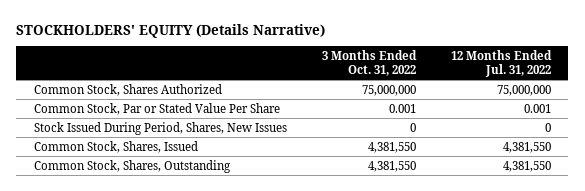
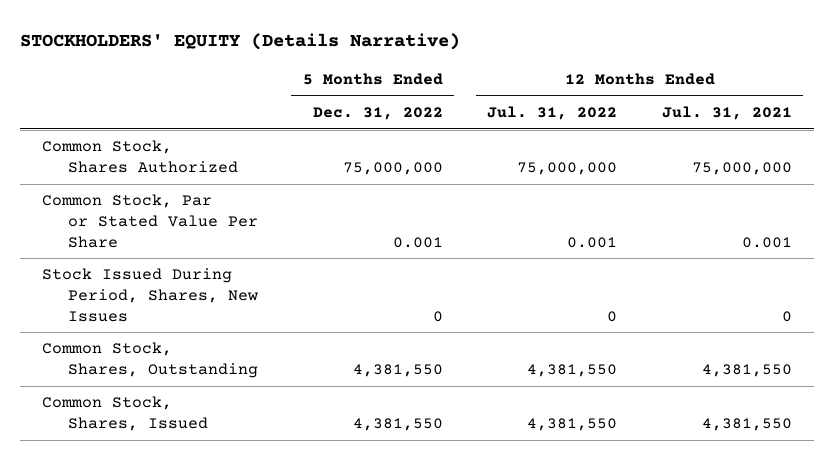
- | 3 Months Ended Oct. 31, 2022 | 12 Months Ended Jul. 31, 2022
+ | 5 Months Ended Dec. 31, 2022 | 12 Months Ended Jul. 31, 2022 | 12 Months Ended Jul. 31, 2021
moved down: Common Stock, Shares, Issued | 4,381,550 | 4,381,550 | 4,381,550

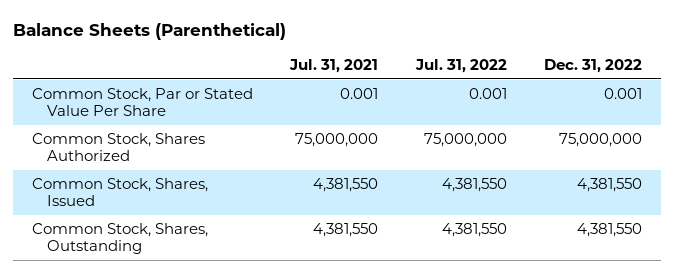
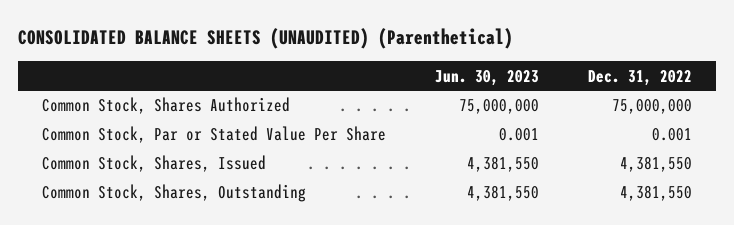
- Balance Sheets (Parenthetical)
+ CONSOLIDATED BALANCE SHEETS (UNAUDITED) (Parenthetical)
- | Jul. 31, 2021 | Jul. 31, 2022 | Dec. 31, 2022
+ | Jun. 30, 2023 | Dec. 31, 2022
moved down: Common Stock, Par or Stated Value Per Share | 0.001 | 0.001

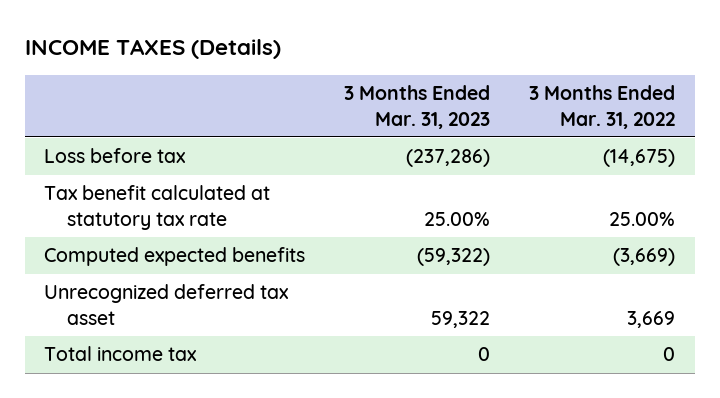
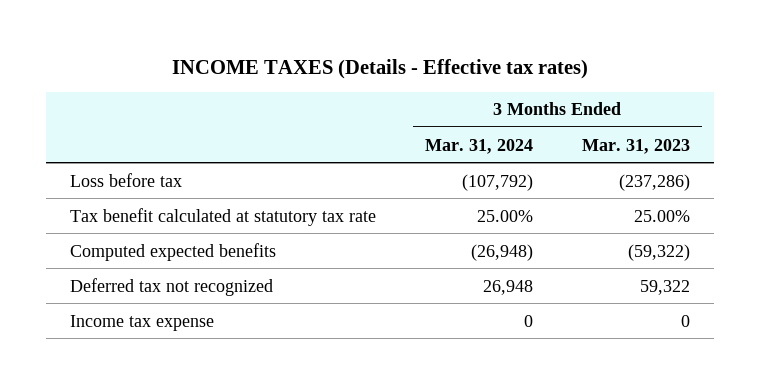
- INCOME TAXES (Details)
+ INCOME TAXES (Details - Effective tax rates)
- | 3 Months Ended Mar. 31, 2023 | 3 Months Ended Mar. 31, 2022
+ | 3 Months Ended Mar. 31, 2024 | 3 Months Ended Mar. 31, 2023
- Unrecognized deferred tax asset | 59,322 | 3,669
- Total income tax | 0 | 0
+ Deferred tax not recognized | 26,948 | 59,322
+ Income tax expense | 0 | 0

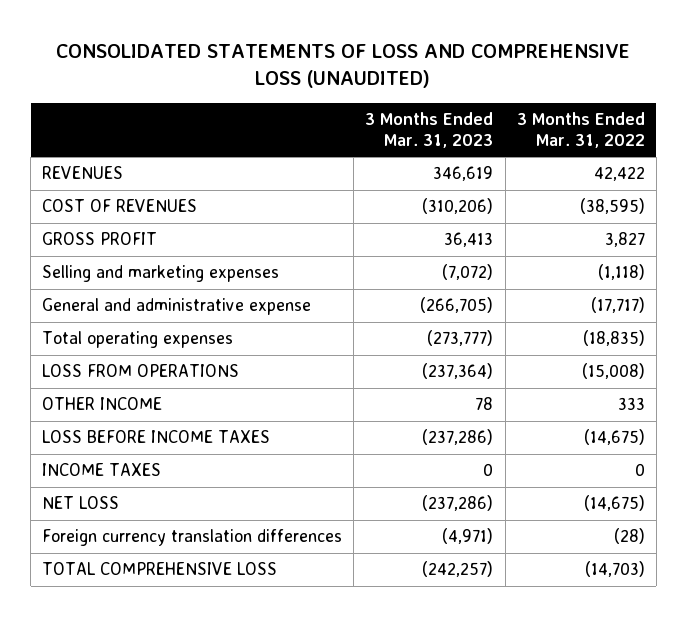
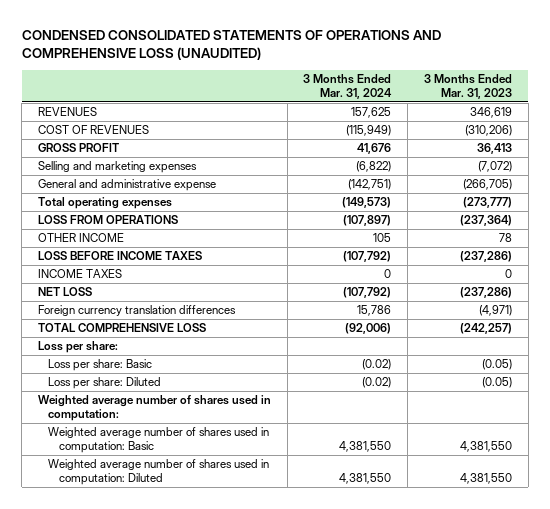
- CONSOLIDATED STATEMENTS OF LOSS AND COMPREHENSIVE LOSS (UNAUDITED)
+ CONDENSED CONSOLIDATED STATEMENTS OF OPERATIONS AND COMPREHENSIVE LOSS (UNAUDITED)
- | 3 Months Ended Mar. 31, 2023 | 3 Months Ended Mar. 31, 2022
+ | 3 Months Ended Mar. 31, 2024 | 3 Months Ended Mar. 31, 2023
+ Loss per share:
+ Loss per share: Basic | (0.02) | (0.05)
+ Loss per share: Diluted | (0.02) | (0.05)
+ Weighted average number of shares used in computation:
+ Weighted average number of shares used in computation: Basic | 4,381,550 | 4,381,550
+ Weighted average number of shares used in computation: Diluted | 4,381,550 | 4,381,550

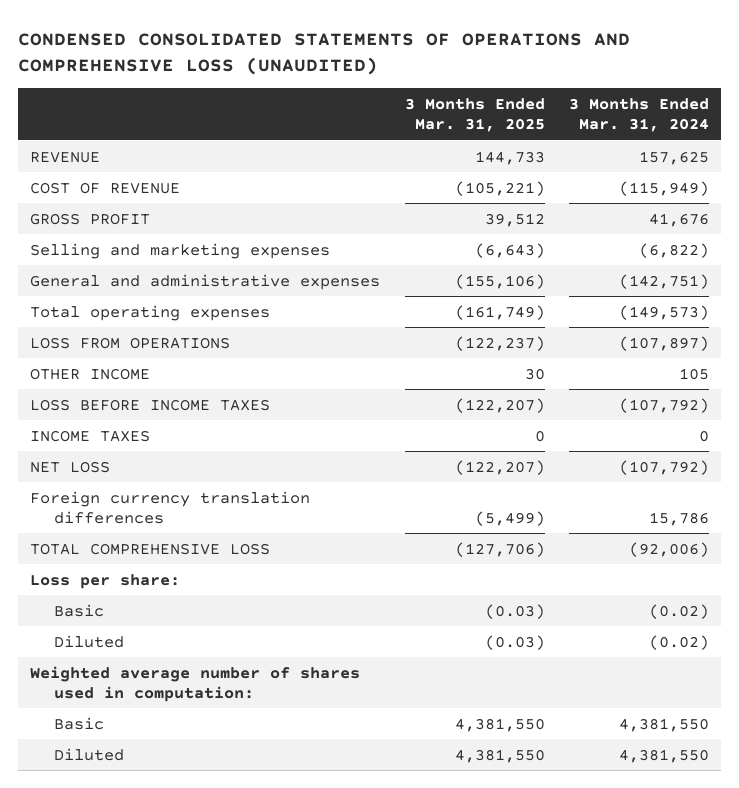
- | 3 Months Ended Mar. 31, 2024 | 3 Months Ended Mar. 31, 2023
+ | 3 Months Ended Mar. 31, 2025 | 3 Months Ended Mar. 31, 2024
- REVENUES | 157,625 | 346,619
- COST OF REVENUES | (115,949) | (310,206)
+ REVENUE | 144,733 | 157,625
+ COST OF REVENUE | (105,221) | (115,949)
- General and administrative expense | (142,751) | (266,705)
+ General and administrative expenses | (155,106) | (142,751)
- Loss per share: Basic | (0.02) | (0.05)
- Loss per share: Diluted | (0.02) | (0.05)
+ Basic | (0.03) | (0.02)
+ Diluted | (0.03) | (0.02)
- Weighted average number of shares used in computation: Basic | 4,381,550 | 4,381,550
- Weighted average number of shares used in computation: Diluted | 4,381,550 | 4,381,550
+ Basic | 4,381,550 | 4,381,550
+ Diluted | 4,381,550 | 4,381,550

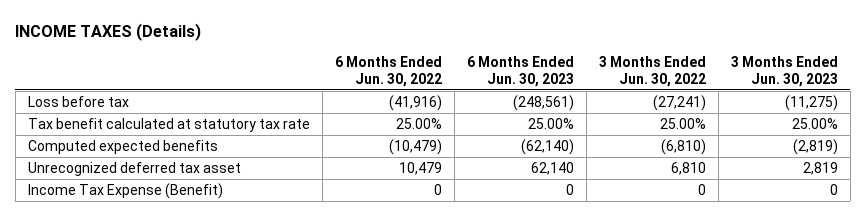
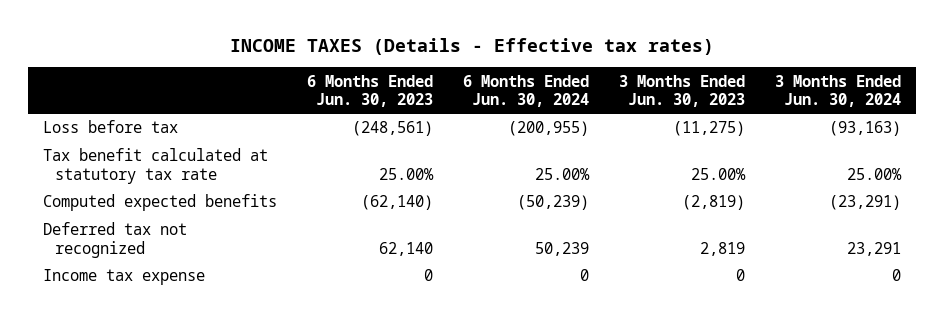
- INCOME TAXES (Details)
+ INCOME TAXES (Details - Effective tax rates)
- | 6 Months Ended Jun. 30, 2022 | 6 Months Ended Jun. 30, 2023 | 3 Months Ended Jun. 30, 2022 | 3 Months Ended Jun. 30, 2023
+ | 6 Months Ended Jun. 30, 2023 | 6 Months Ended Jun. 30, 2024 | 3 Months Ended Jun. 30, 2023 | 3 Months Ended Jun. 30, 2024
- Unrecognized deferred tax asset | 10,479 | 62,140 | 6,810 | 2,819
- Income Tax Expense (Benefit) | 0 | 0 | 0 | 0
+ Deferred tax not recognized | 62,140 | 50,239 | 2,819 | 23,291
+ Income tax expense | 0 | 0 | 0 | 0

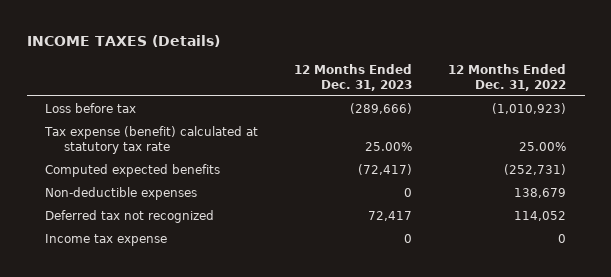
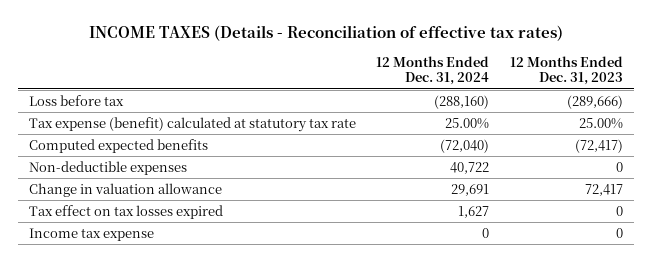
- INCOME TAXES (Details)
+ INCOME TAXES (Details - Reconciliation of effective tax rates)
- | 12 Months Ended Dec. 31, 2023 | 12 Months Ended Dec. 31, 2022
+ | 12 Months Ended Dec. 31, 2024 | 12 Months Ended Dec. 31, 2023
- Deferred tax not recognized | 72,417 | 114,052
+ Change in valuation allowance | 29,691 | 72,417
+ Tax effect on tax losses expired | 1,627 | 0

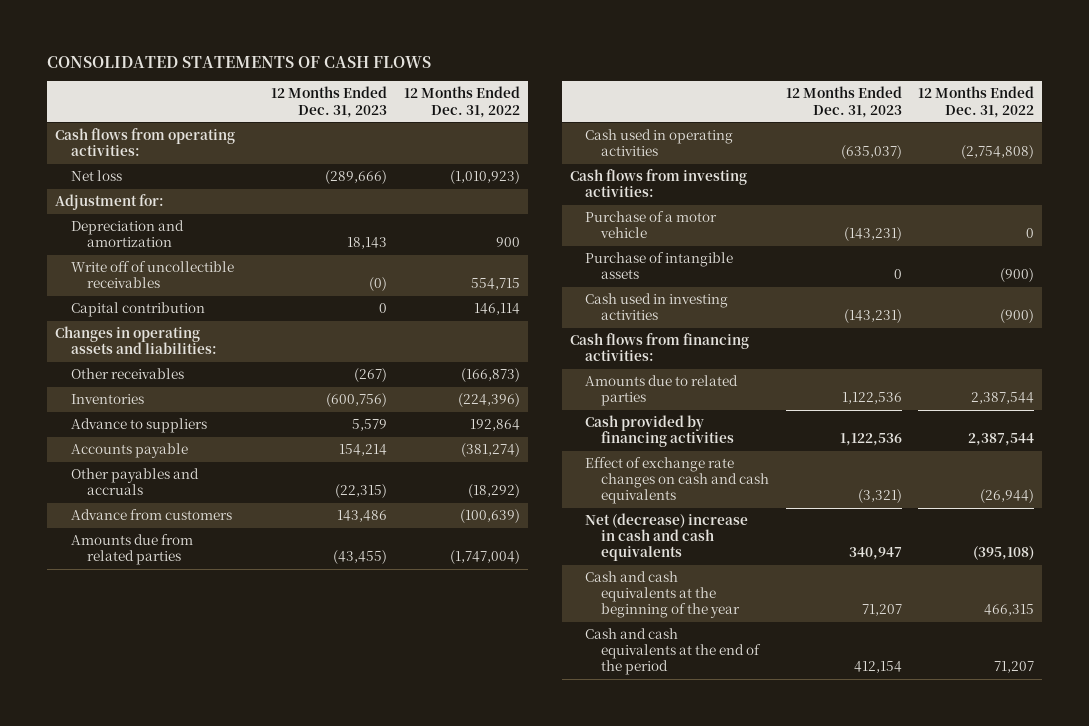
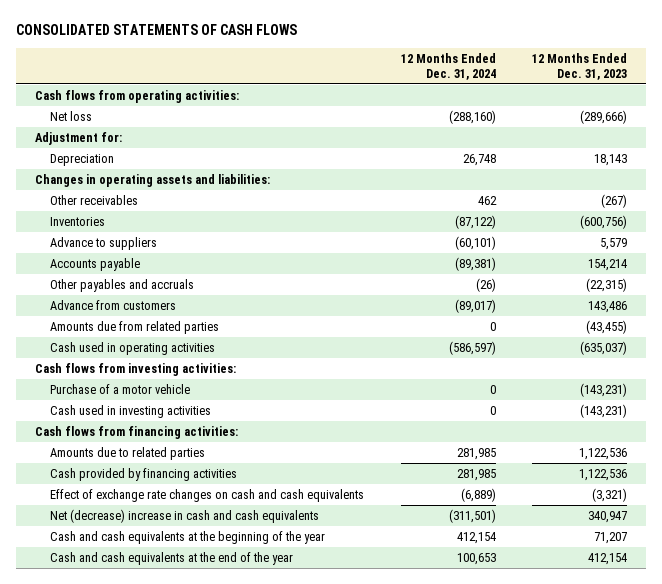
- | 12 Months Ended Dec. 31, 2023 | 12 Months Ended Dec. 31, 2022
+ | 12 Months Ended Dec. 31, 2024 | 12 Months Ended Dec. 31, 2023
- Depreciation and amortization | 18,143 | 900
- Write off of uncollectible receivables | (0) | 554,715
- Capital contribution | 0 | 146,114
+ Depreciation | 26,748 | 18,143
- Purchase of intangible assets | 0 | (900)
- Cash and cash equivalents at the end of the period | 412,154 | 71,207
+ Cash and cash equivalents at the end of the year | 100,653 | 412,154

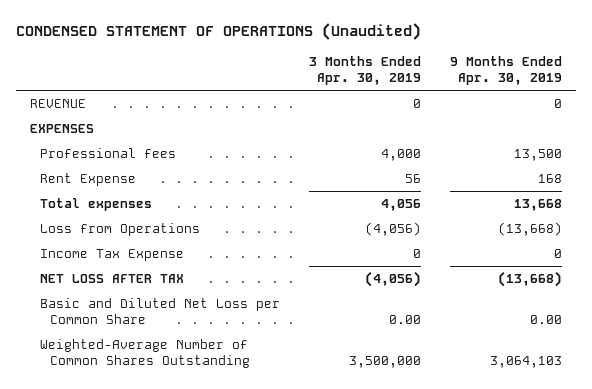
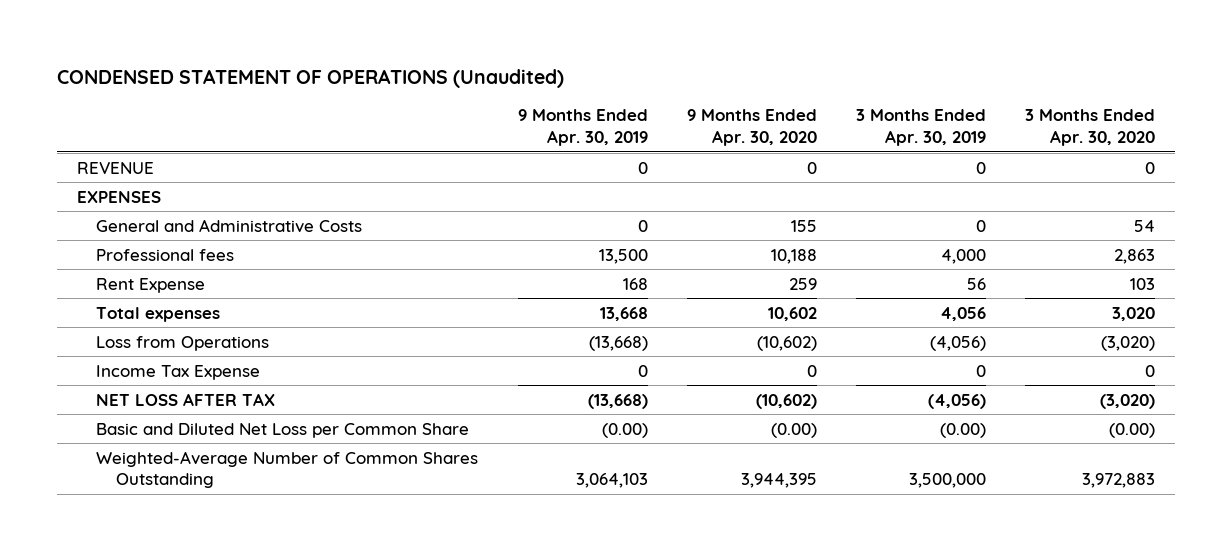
- | 3 Months Ended Apr. 30, 2019 | 9 Months Ended Apr. 30, 2019
+ | 9 Months Ended Apr. 30, 2019 | 9 Months Ended Apr. 30, 2020 | 3 Months Ended Apr. 30, 2019 | 3 Months Ended Apr. 30, 2020
+ General and Administrative Costs | 0 | 155 | 0 | 54
- Basic and Diluted Net Loss per Common Share | 0.00 | 0.00
+ Basic and Diluted Net Loss per Common Share | (0.00) | (0.00) | (0.00) | (0.00)

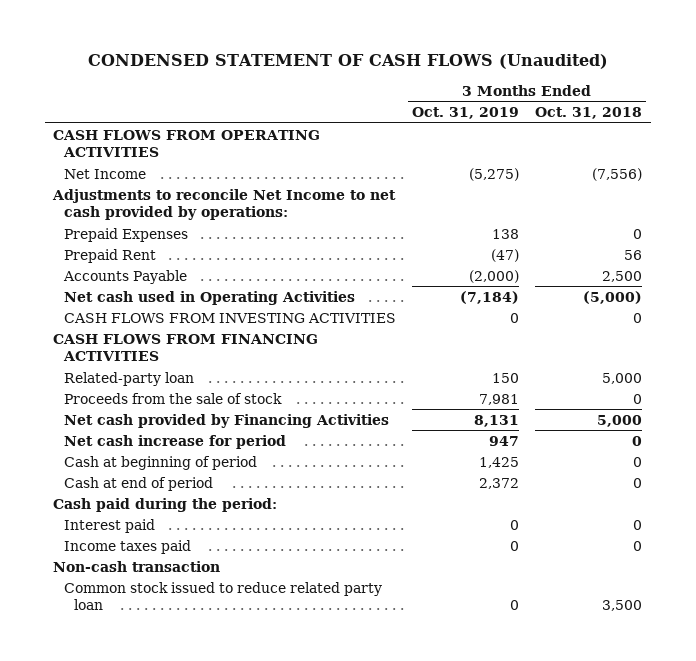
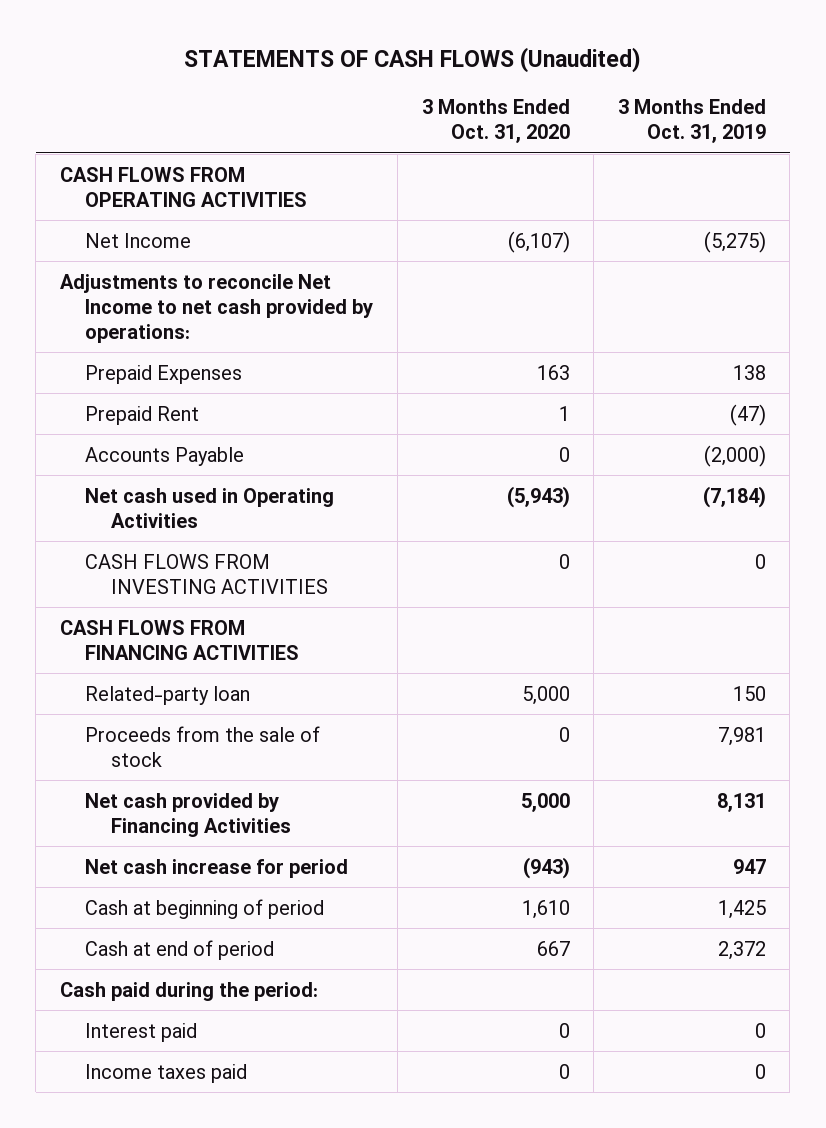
- CONDENSED STATEMENT OF CASH FLOWS (Unaudited)
+ STATEMENTS OF CASH FLOWS (Unaudited)
- | 3 Months Ended Oct. 31, 2019 | 3 Months Ended Oct. 31, 2018
+ | 3 Months Ended Oct. 31, 2020 | 3 Months Ended Oct. 31, 2019
- Non-cash transaction
- Common stock issued to reduce related party loan | 0 | 3,500

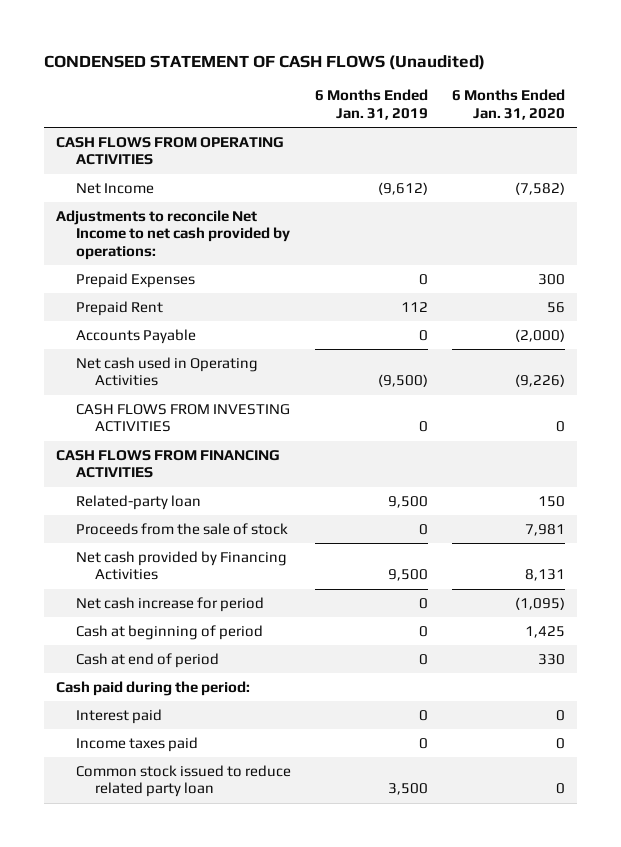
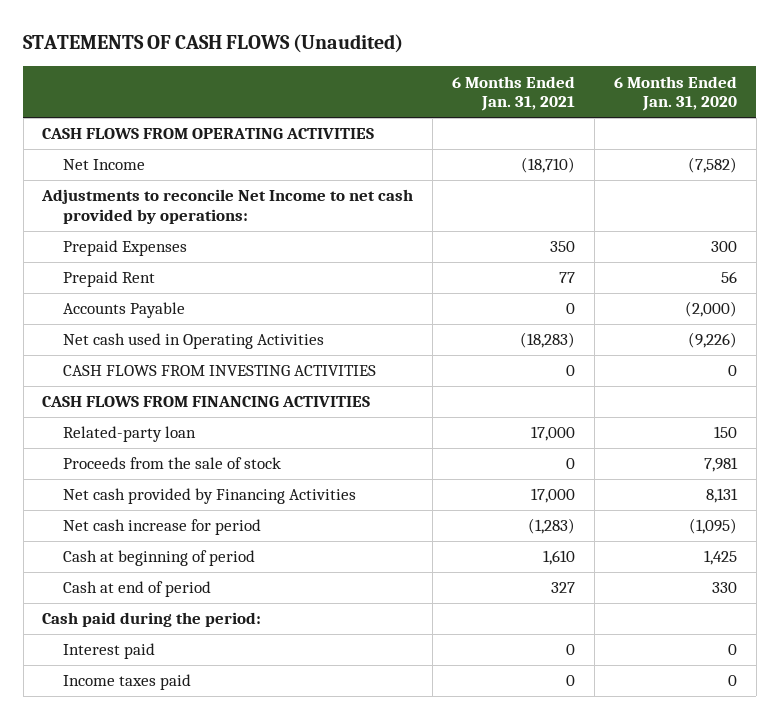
- CONDENSED STATEMENT OF CASH FLOWS (Unaudited)
+ STATEMENTS OF CASH FLOWS (Unaudited)
- | 6 Months Ended Jan. 31, 2019 | 6 Months Ended Jan. 31, 2020
+ | 6 Months Ended Jan. 31, 2021 | 6 Months Ended Jan. 31, 2020
- Common stock issued to reduce related party loan | 3,500 | 0

